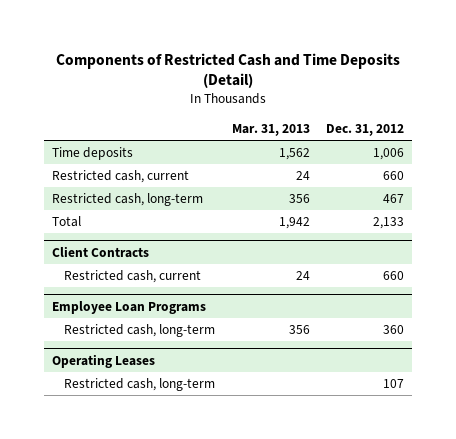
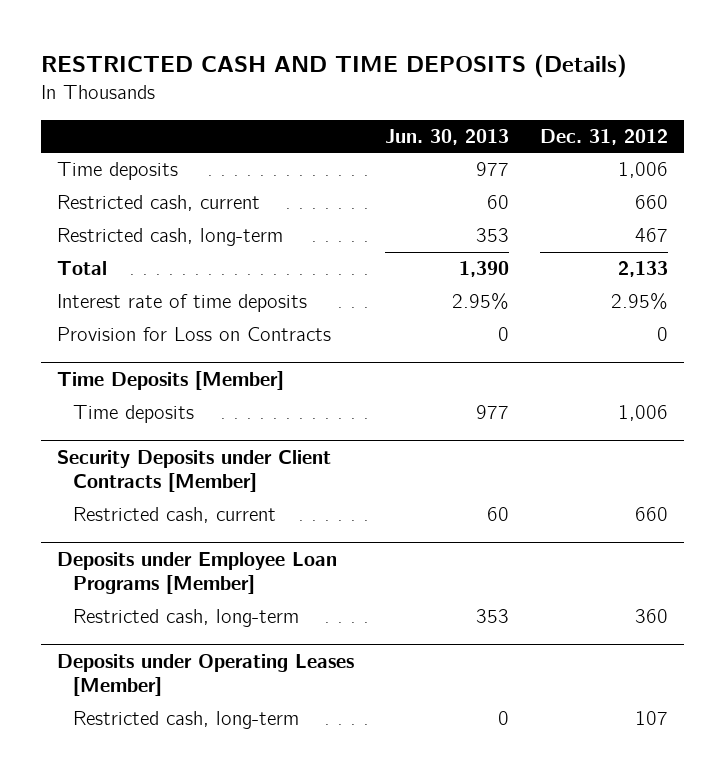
- Components of Restricted Cash and Time Deposits (Detail)
+ RESTRICTED CASH AND TIME DEPOSITS (Details)
- | Mar. 31, 2013 | Dec. 31, 2012
+ | Jun. 30, 2013 | Dec. 31, 2012
- Client Contracts
+ Interest rate of time deposits | 2.95% | 2.95%
+ Provision for Loss on Contracts | 0 | 0
+ Time Deposits [Member]
+ Time deposits | 977 | 1,006
+ Security Deposits under Client Contracts [Member]
- Employee Loan Programs
+ Deposits under Employee Loan Programs [Member]
- Operating Leases
+ Deposits under Operating Leases [Member]

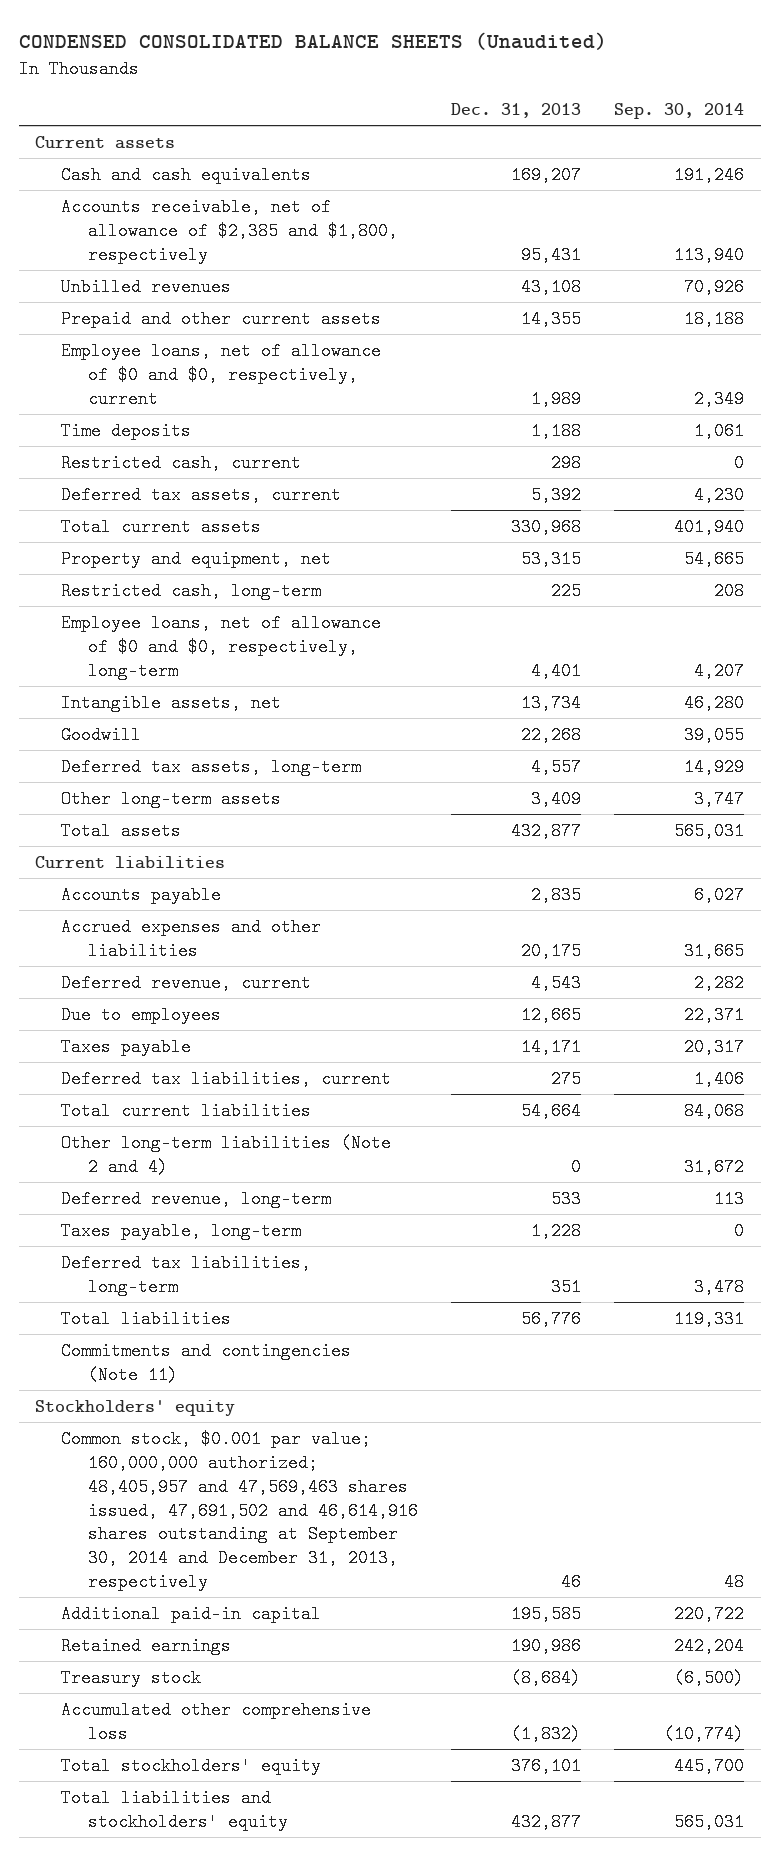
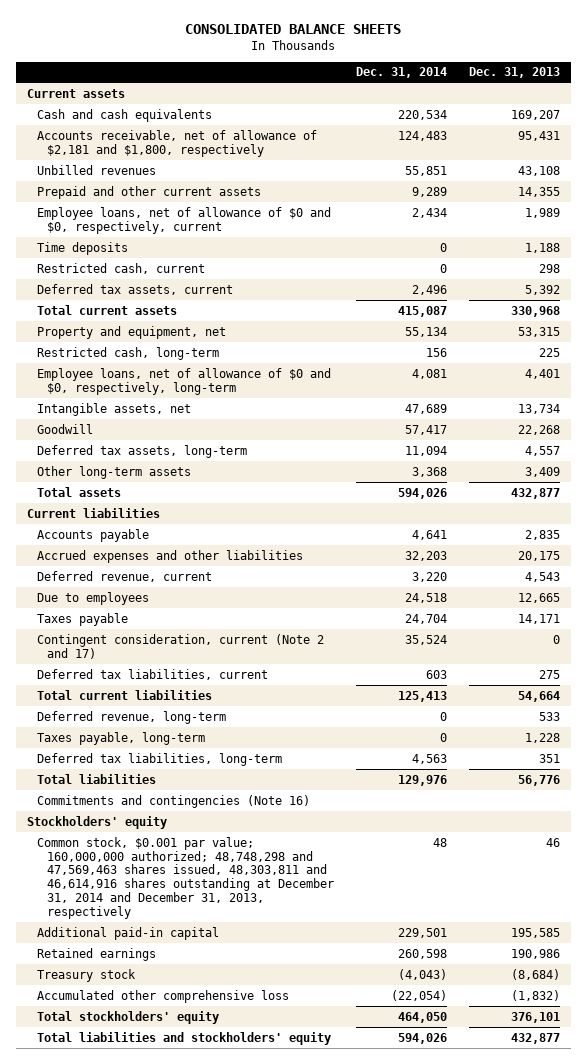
- CONDENSED CONSOLIDATED BALANCE SHEETS (Unaudited)
+ CONSOLIDATED BALANCE SHEETS
- | Dec. 31, 2013 | Sep. 30, 2014
+ | Dec. 31, 2014 | Dec. 31, 2013
- Accounts receivable, net of allowance of $2,385 and $1,800, respectively | 95,431 | 113,940
+ Accounts receivable, net of allowance of $2,181 and $1,800, respectively | 124,483 | 95,431
+ Contingent consideration, current (Note 2 and 17) | 35,524 | 0
- Other long-term liabilities (Note 2 and 4) | 0 | 31,672
- Commitments and contingencies (Note 11)
+ Commitments and contingencies (Note 16)
- Common stock, $0.001 par value; 160,000,000 authorized; 48,405,957 and 47,569,463 shares issued, 47,691,502 and 46,614,916 shares outstanding at September 30, 2014 and December 31, 2013, respectively | 46 | 48
+ Common stock, $0.001 par value; 160,000,000 authorized; 48,748,298 and 47,569,463 shares issued, 48,303,811 and 46,614,916 shares outstanding at December 31, 2014 and December 31, 2013, respectively | 48 | 46

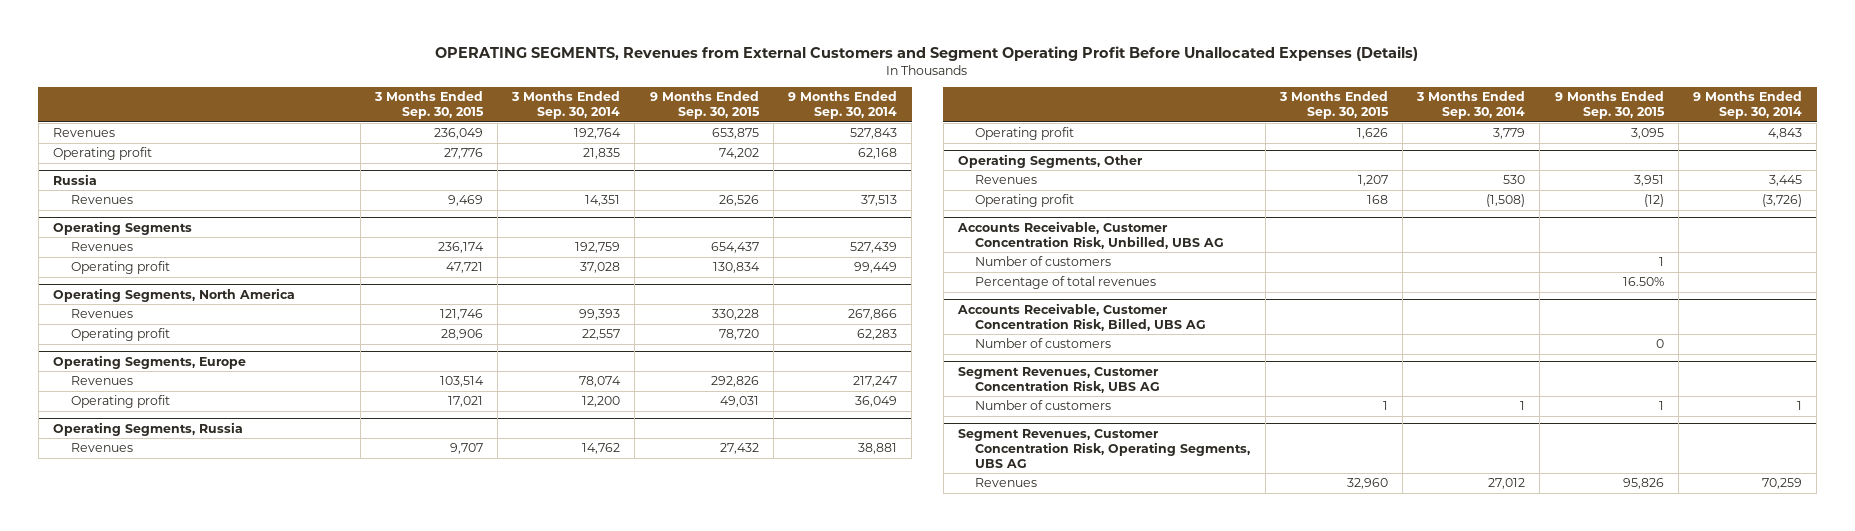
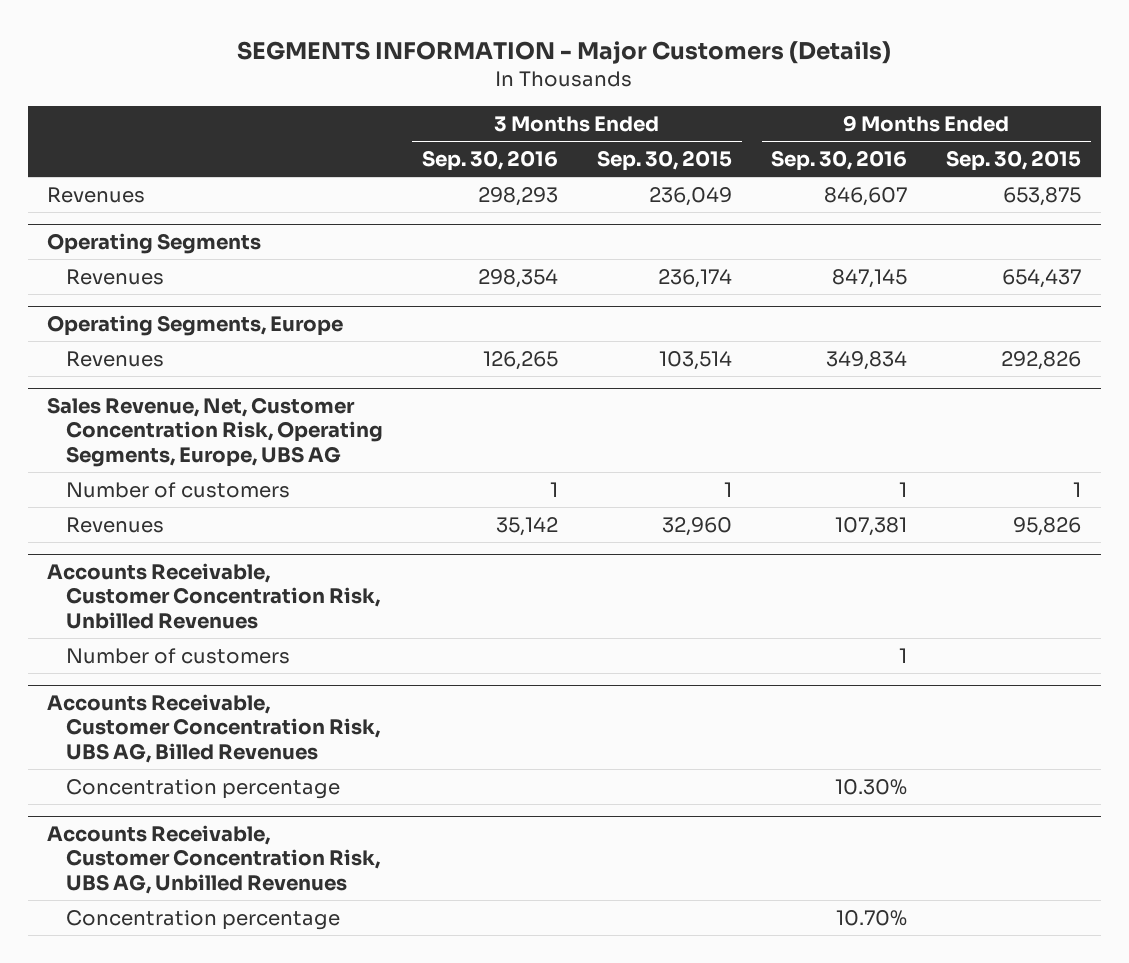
- OPERATING SEGMENTS, Revenues from External Customers and Segment Operating Profit Before Unallocated Expenses (Details)
+ SEGMENTS INFORMATION - Major Customers (Details)
- | 3 Months Ended Sep. 30, 2015 | 3 Months Ended Sep. 30, 2014 | 9 Months Ended Sep. 30, 2015 | 9 Months Ended Sep. 30, 2014
+ | 3 Months Ended Sep. 30, 2016 | 3 Months Ended Sep. 30, 2015 | 9 Months Ended Sep. 30, 2016 | 9 Months Ended Sep. 30, 2015
- Operating profit | 27,776 | 21,835 | 74,202 | 62,168
- Russia
- Revenues | 9,469 | 14,351 | 26,526 | 37,513
@ Operating Segments
- Operating profit | 47,721 | 37,028 | 130,834 | 99,449
- Operating Segments, North America
- Revenues | 121,746 | 99,393 | 330,228 | 267,866
- Operating profit | 28,906 | 22,557 | 78,720 | 62,283
@ Operating Segments, Europe
- Operating profit | 17,021 | 12,200 | 49,031 | 36,049
- Operating Segments, Russia
- Revenues | 9,707 | 14,762 | 27,432 | 38,881
- Operating profit | 1,626 | 3,779 | 3,095 | 4,843
- Operating Segments, Other
- Revenues | 1,207 | 530 | 3,951 | 3,445
- Operating profit | 168 | (1,508) | (12) | (3,726)
- Accounts Receivable, Customer Concentration Risk, Unbilled, UBS AG
- Number of customers | | | 1 |
- Percentage of total revenues | | | 16.50% |
- Accounts Receivable, Customer Concentration Risk, Billed, UBS AG
- Number of customers | | | 0 |
- Segment Revenues, Customer Concentration Risk, UBS AG
+ Sales Revenue, Net, Customer Concentration Risk, Operating Segments, Europe, UBS AG
- Segment Revenues, Customer Concentration Risk, Operating Segments, UBS AG
+ Accounts Receivable, Customer Concentration Risk, Unbilled Revenues
+ Number of customers | | | 1 |
+ Accounts Receivable, Customer Concentration Risk, UBS AG, Billed Revenues
+ Concentration percentage | | | 10.30% |
+ Accounts Receivable, Customer Concentration Risk, UBS AG, Unbilled Revenues
+ Concentration percentage | | | 10.70% |

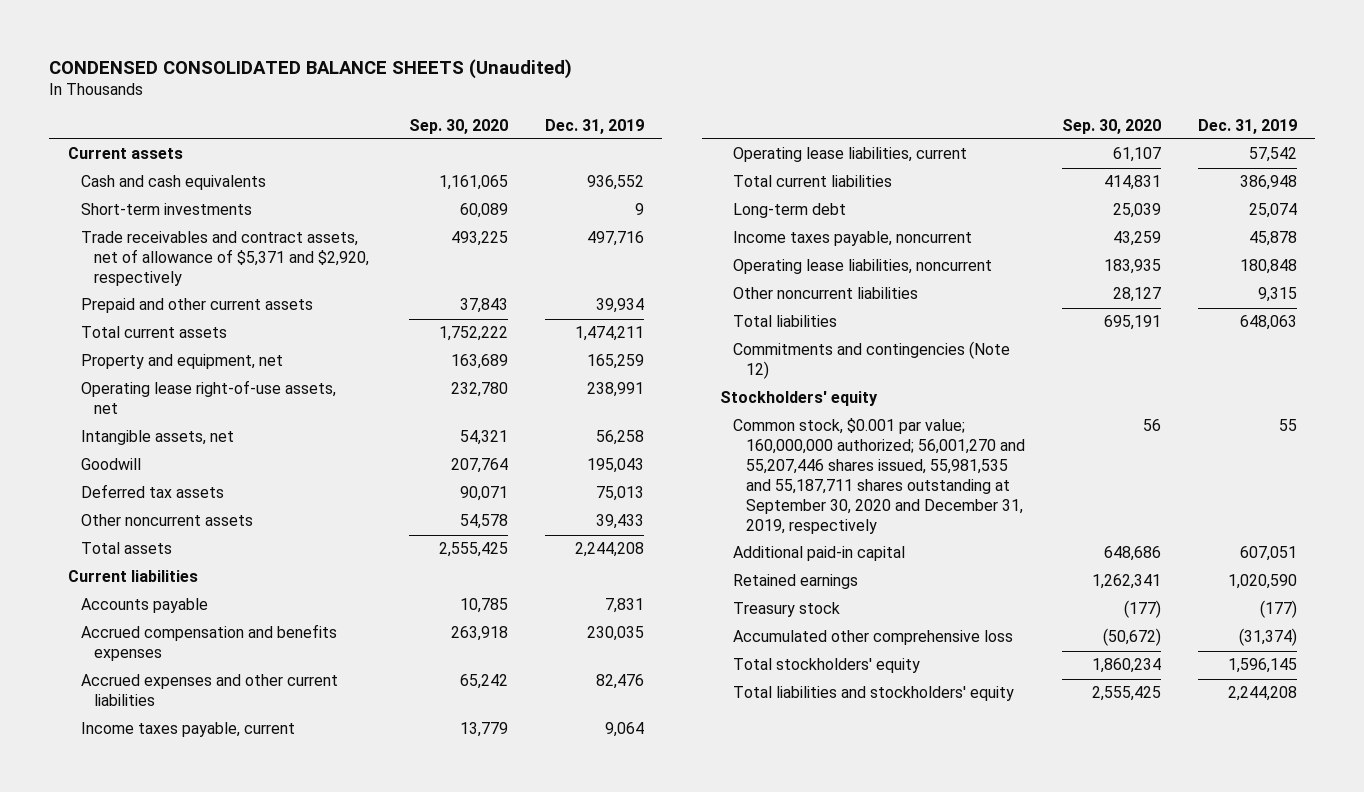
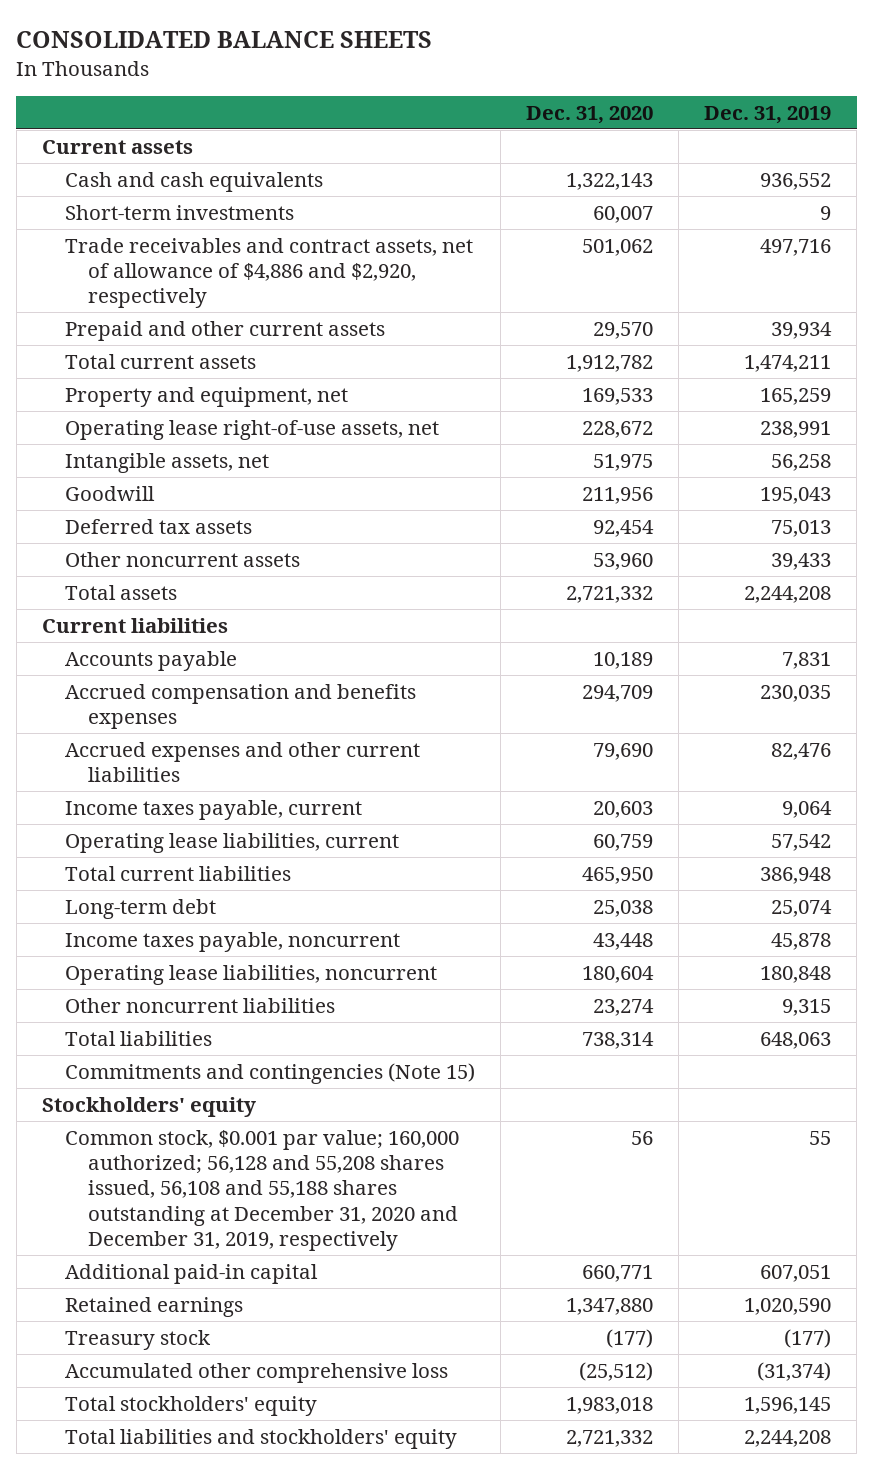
- CONDENSED CONSOLIDATED BALANCE SHEETS (Unaudited)
+ CONSOLIDATED BALANCE SHEETS
- | Sep. 30, 2020 | Dec. 31, 2019
+ | Dec. 31, 2020 | Dec. 31, 2019
- Trade receivables and contract assets, net of allowance of $5,371 and $2,920, respectively | 493,225 | 497,716
+ Trade receivables and contract assets, net of allowance of $4,886 and $2,920, respectively | 501,062 | 497,716
- Commitments and contingencies (Note 12)
+ Commitments and contingencies (Note 15)
- Common stock, $0.001 par value; 160,000,000 authorized; 56,001,270 and 55,207,446 shares issued, 55,981,535 and 55,187,711 shares outstanding at September 30, 2020 and December 31, 2019, respectively | 56 | 55
+ Common stock, $0.001 par value; 160,000 authorized; 56,128 and 55,208 shares issued, 56,108 and 55,188 shares outstanding at December 31, 2020 and December 31, 2019, respectively | 56 | 55

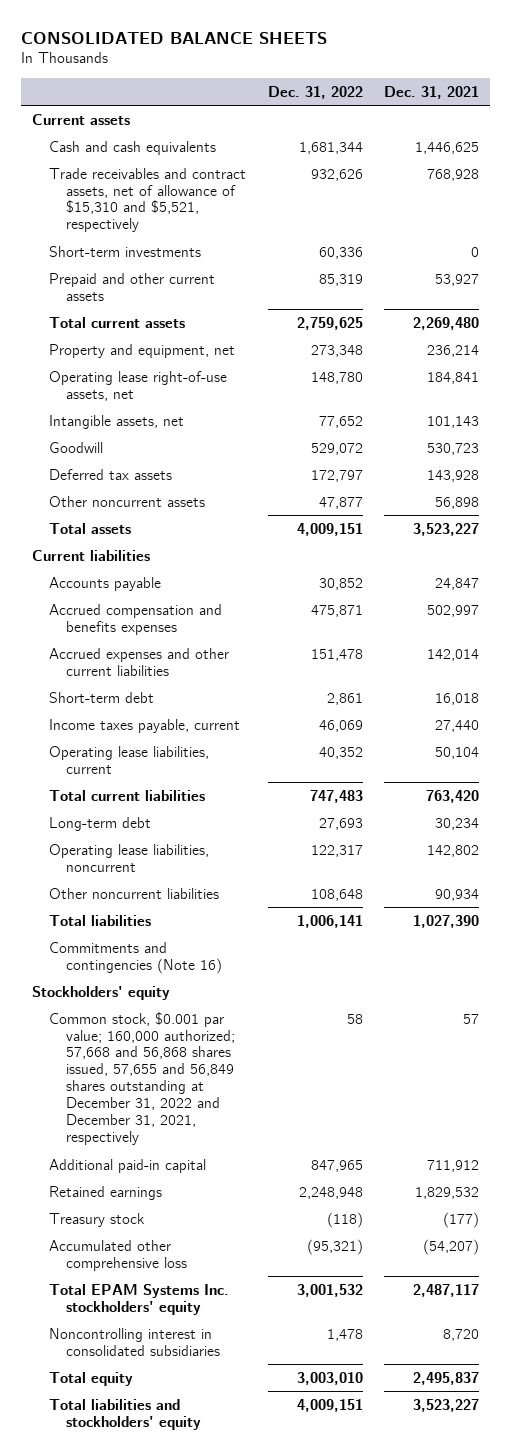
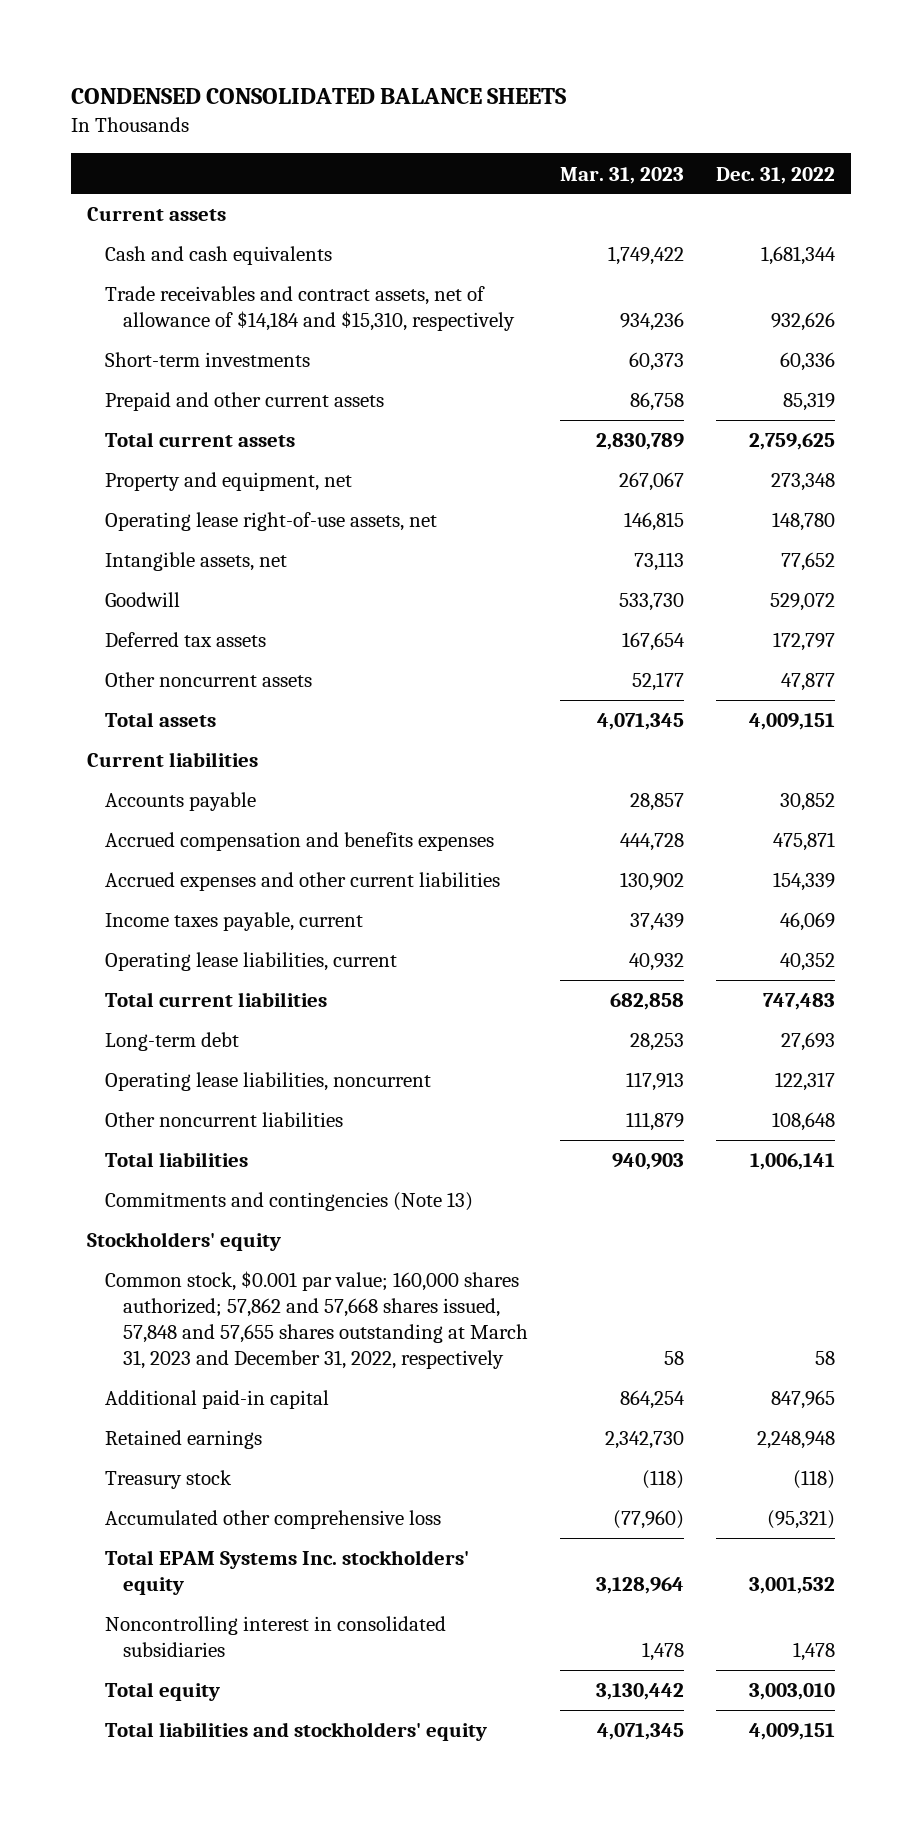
- CONSOLIDATED BALANCE SHEETS
+ CONDENSED CONSOLIDATED BALANCE SHEETS
- | Dec. 31, 2022 | Dec. 31, 2021
+ | Mar. 31, 2023 | Dec. 31, 2022
- Trade receivables and contract assets, net of allowance of $15,310 and $5,521, respectively | 932,626 | 768,928
+ Trade receivables and contract assets, net of allowance of $14,184 and $15,310, respectively | 934,236 | 932,626
- Accrued expenses and other current liabilities | 151,478 | 142,014
- Short-term debt | 2,861 | 16,018
+ Accrued expenses and other current liabilities | 130,902 | 154,339
- Commitments and contingencies (Note 16)
+ Commitments and contingencies (Note 13)
- Common stock, $0.001 par value; 160,000 authorized; 57,668 and 56,868 shares issued, 57,655 and 56,849 shares outstanding at December 31, 2022 and December 31, 2021, respectively | 58 | 57
+ Common stock, $0.001 par value; 160,000 shares authorized; 57,862 and 57,668 shares issued, 57,848 and 57,655 shares outstanding at March 31, 2023 and December 31, 2022, respectively | 58 | 58

